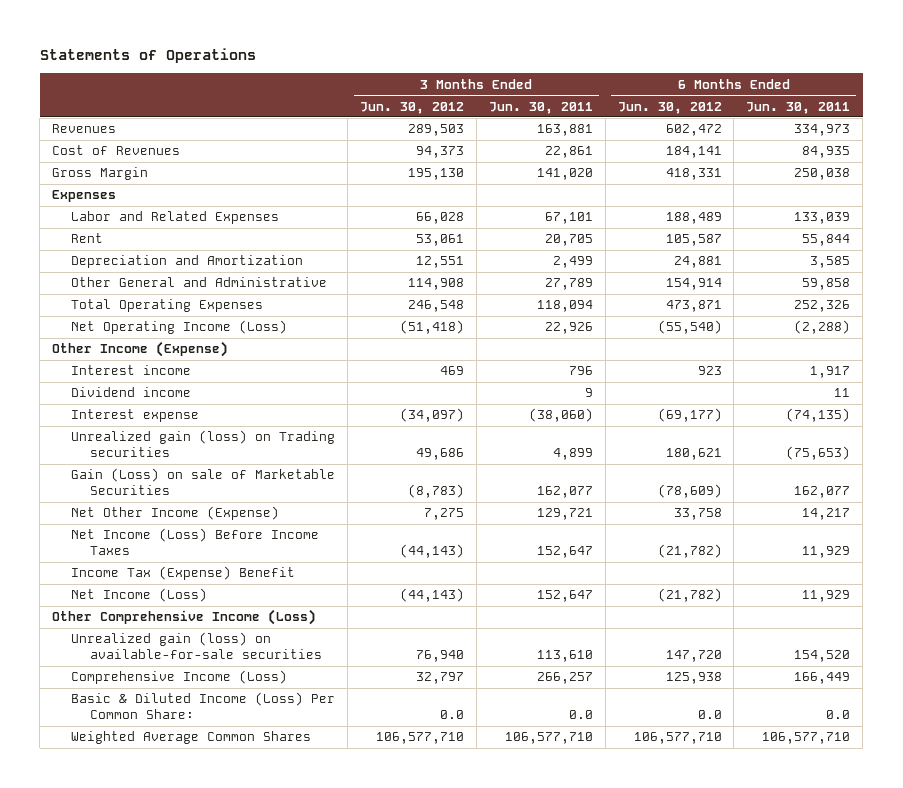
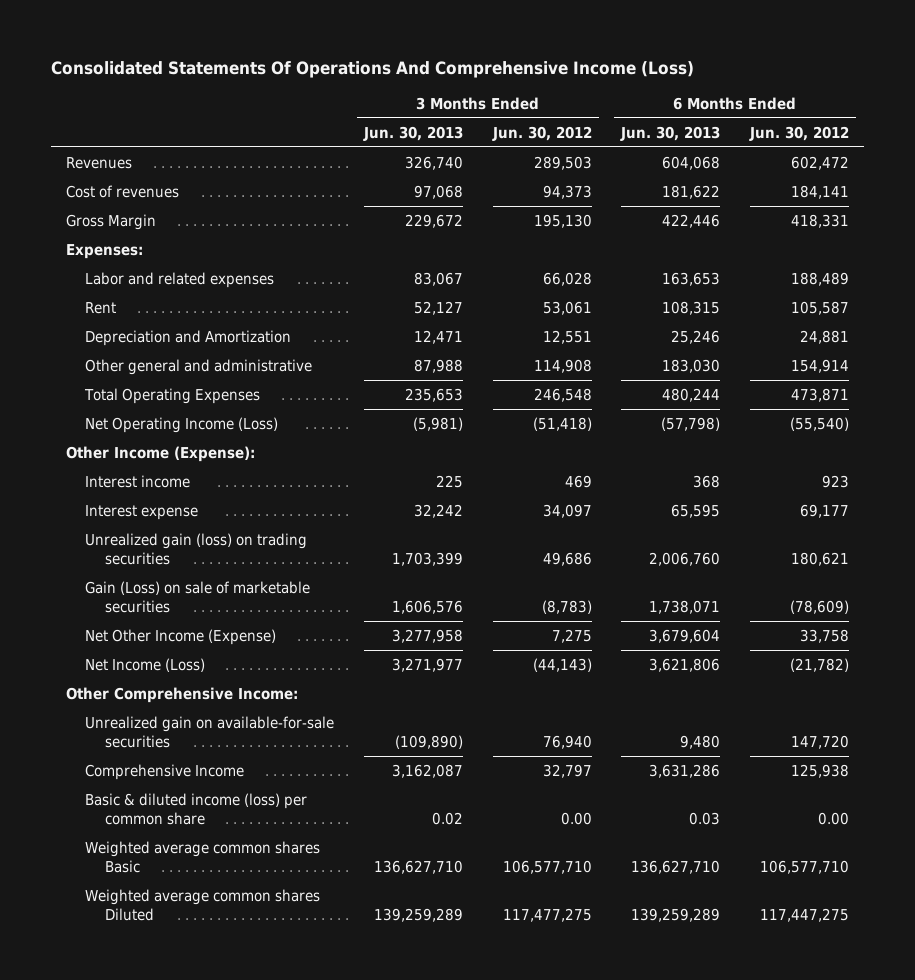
- Statements of Operations
+ Consolidated Statements Of Operations And Comprehensive Income (Loss)
- | 3 Months Ended Jun. 30, 2012 | 3 Months Ended Jun. 30, 2011 | 6 Months Ended Jun. 30, 2012 | 6 Months Ended Jun. 30, 2011
+ | 3 Months Ended Jun. 30, 2013 | 3 Months Ended Jun. 30, 2012 | 6 Months Ended Jun. 30, 2013 | 6 Months Ended Jun. 30, 2012
- Cost of Revenues | 94,373 | 22,861 | 184,141 | 84,935
+ Cost of revenues | 97,068 | 94,373 | 181,622 | 184,141
- Expenses
- Labor and Related Expenses | 66,028 | 67,101 | 188,489 | 133,039
+ Expenses:
+ Labor and related expenses | 83,067 | 66,028 | 163,653 | 188,489
- Other General and Administrative | 114,908 | 27,789 | 154,914 | 59,858
+ Other general and administrative | 87,988 | 114,908 | 183,030 | 154,914
- Other Income (Expense)
+ Other Income (Expense):
- Dividend income | | 9 | | 11
- Interest expense | (34,097) | (38,060) | (69,177) | (74,135)
- Unrealized gain (loss) on Trading securities | 49,686 | 4,899 | 180,621 | (75,653)
- Gain (Loss) on sale of Marketable Securities | (8,783) | 162,077 | (78,609) | 162,077
+ Interest expense | 32,242 | 34,097 | 65,595 | 69,177
+ Unrealized gain (loss) on trading securities | 1,703,399 | 49,686 | 2,006,760 | 180,621
+ Gain (Loss) on sale of marketable securities | 1,606,576 | (8,783) | 1,738,071 | (78,609)
- Net Income (Loss) Before Income Taxes | (44,143) | 152,647 | (21,782) | 11,929
- Income Tax (Expense) Benefit
- Other Comprehensive Income (Loss)
- Unrealized gain (loss) on available-for-sale securities | 76,940 | 113,610 | 147,720 | 154,520
- Comprehensive Income (Loss) | 32,797 | 266,257 | 125,938 | 166,449
- Basic & Diluted Income (Loss) Per Common Share: | 0.0 | 0.0 | 0.0 | 0.0
- Weighted Average Common Shares | 106,577,710 | 106,577,710 | 106,577,710 | 106,577,710
+ Other Comprehensive Income:
+ Unrealized gain on available-for-sale securities | (109,890) | 76,940 | 9,480 | 147,720
+ Comprehensive Income | 3,162,087 | 32,797 | 3,631,286 | 125,938
+ Basic & diluted income (loss) per common share | 0.02 | 0.00 | 0.03 | 0.00
+ Weighted average common shares Basic | 136,627,710 | 106,577,710 | 136,627,710 | 106,577,710
+ Weighted average common shares Diluted | 139,259,289 | 117,477,275 | 139,259,289 | 117,447,275

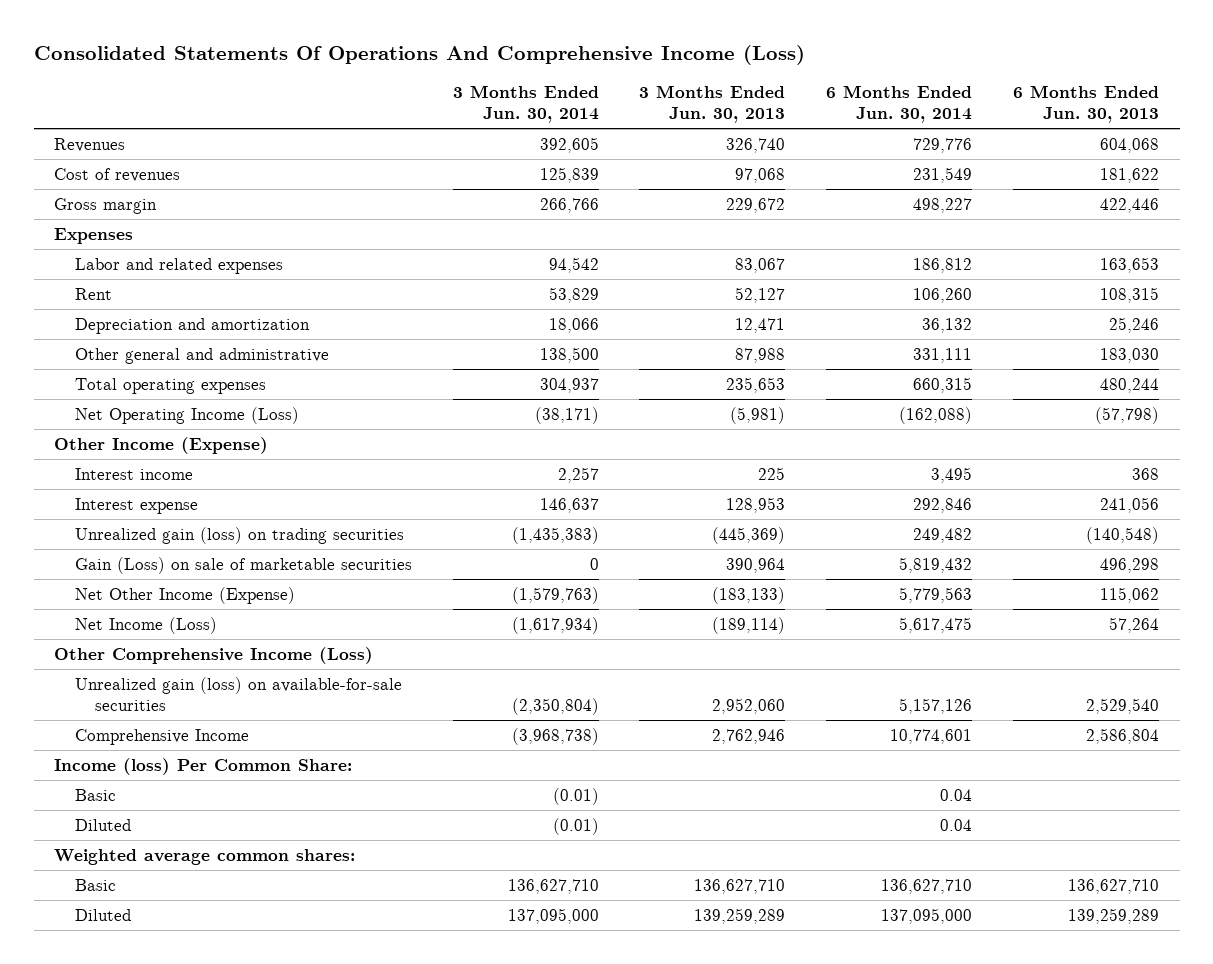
- | 3 Months Ended Jun. 30, 2013 | 3 Months Ended Jun. 30, 2012 | 6 Months Ended Jun. 30, 2013 | 6 Months Ended Jun. 30, 2012
+ | 3 Months Ended Jun. 30, 2014 | 3 Months Ended Jun. 30, 2013 | 6 Months Ended Jun. 30, 2014 | 6 Months Ended Jun. 30, 2013
- Gross Margin | 229,672 | 195,130 | 422,446 | 418,331
- Expenses:
+ Gross margin | 266,766 | 229,672 | 498,227 | 422,446
+ Expenses
- Depreciation and Amortization | 12,471 | 12,551 | 25,246 | 24,881
+ Depreciation and amortization | 18,066 | 12,471 | 36,132 | 25,246
- Total Operating Expenses | 235,653 | 246,548 | 480,244 | 473,871
+ Total operating expenses | 304,937 | 235,653 | 660,315 | 480,244
- Other Income (Expense):
+ Other Income (Expense)
- Interest expense | 32,242 | 34,097 | 65,595 | 69,177
- Unrealized gain (loss) on trading securities | 1,703,399 | 49,686 | 2,006,760 | 180,621
- Gain (Loss) on sale of marketable securities | 1,606,576 | (8,783) | 1,738,071 | (78,609)
- Net Other Income (Expense) | 3,277,958 | 7,275 | 3,679,604 | 33,758
- Net Income (Loss) | 3,271,977 | (44,143) | 3,621,806 | (21,782)
- Other Comprehensive Income:
- Unrealized gain on available-for-sale securities | (109,890) | 76,940 | 9,480 | 147,720
- Comprehensive Income | 3,162,087 | 32,797 | 3,631,286 | 125,938
- Basic & diluted income (loss) per common share | 0.02 | 0.00 | 0.03 | 0.00
- Weighted average common shares Basic | 136,627,710 | 106,577,710 | 136,627,710 | 106,577,710
- Weighted average common shares Diluted | 139,259,289 | 117,477,275 | 139,259,289 | 117,447,275
+ Interest expense | 146,637 | 128,953 | 292,846 | 241,056
+ Unrealized gain (loss) on trading securities | (1,435,383) | (445,369) | 249,482 | (140,548)
+ Gain (Loss) on sale of marketable securities | 0 | 390,964 | 5,819,432 | 496,298
+ Net Other Income (Expense) | (1,579,763) | (183,133) | 5,779,563 | 115,062
+ Net Income (Loss) | (1,617,934) | (189,114) | 5,617,475 | 57,264
+ Other Comprehensive Income (Loss)
+ Unrealized gain (loss) on available-for-sale securities | (2,350,804) | 2,952,060 | 5,157,126 | 2,529,540
+ Comprehensive Income | (3,968,738) | 2,762,946 | 10,774,601 | 2,586,804
+ Income (loss) Per Common Share:
+ Basic | (0.01) | | 0.04 |
+ Diluted | (0.01) | | 0.04 |
+ Weighted average common shares:
+ Basic | 136,627,710 | 136,627,710 | 136,627,710 | 136,627,710
+ Diluted | 137,095,000 | 139,259,289 | 137,095,000 | 139,259,289

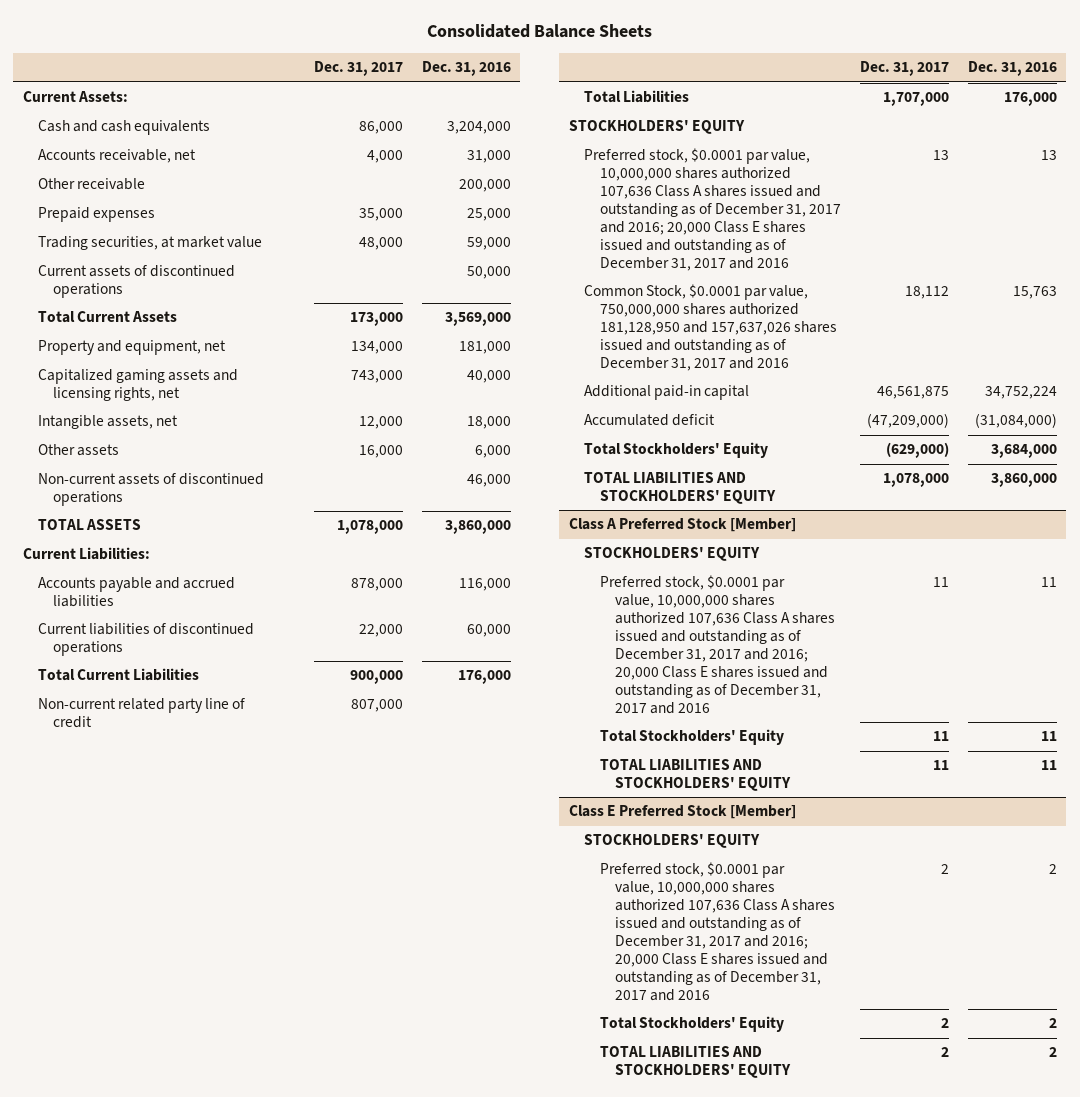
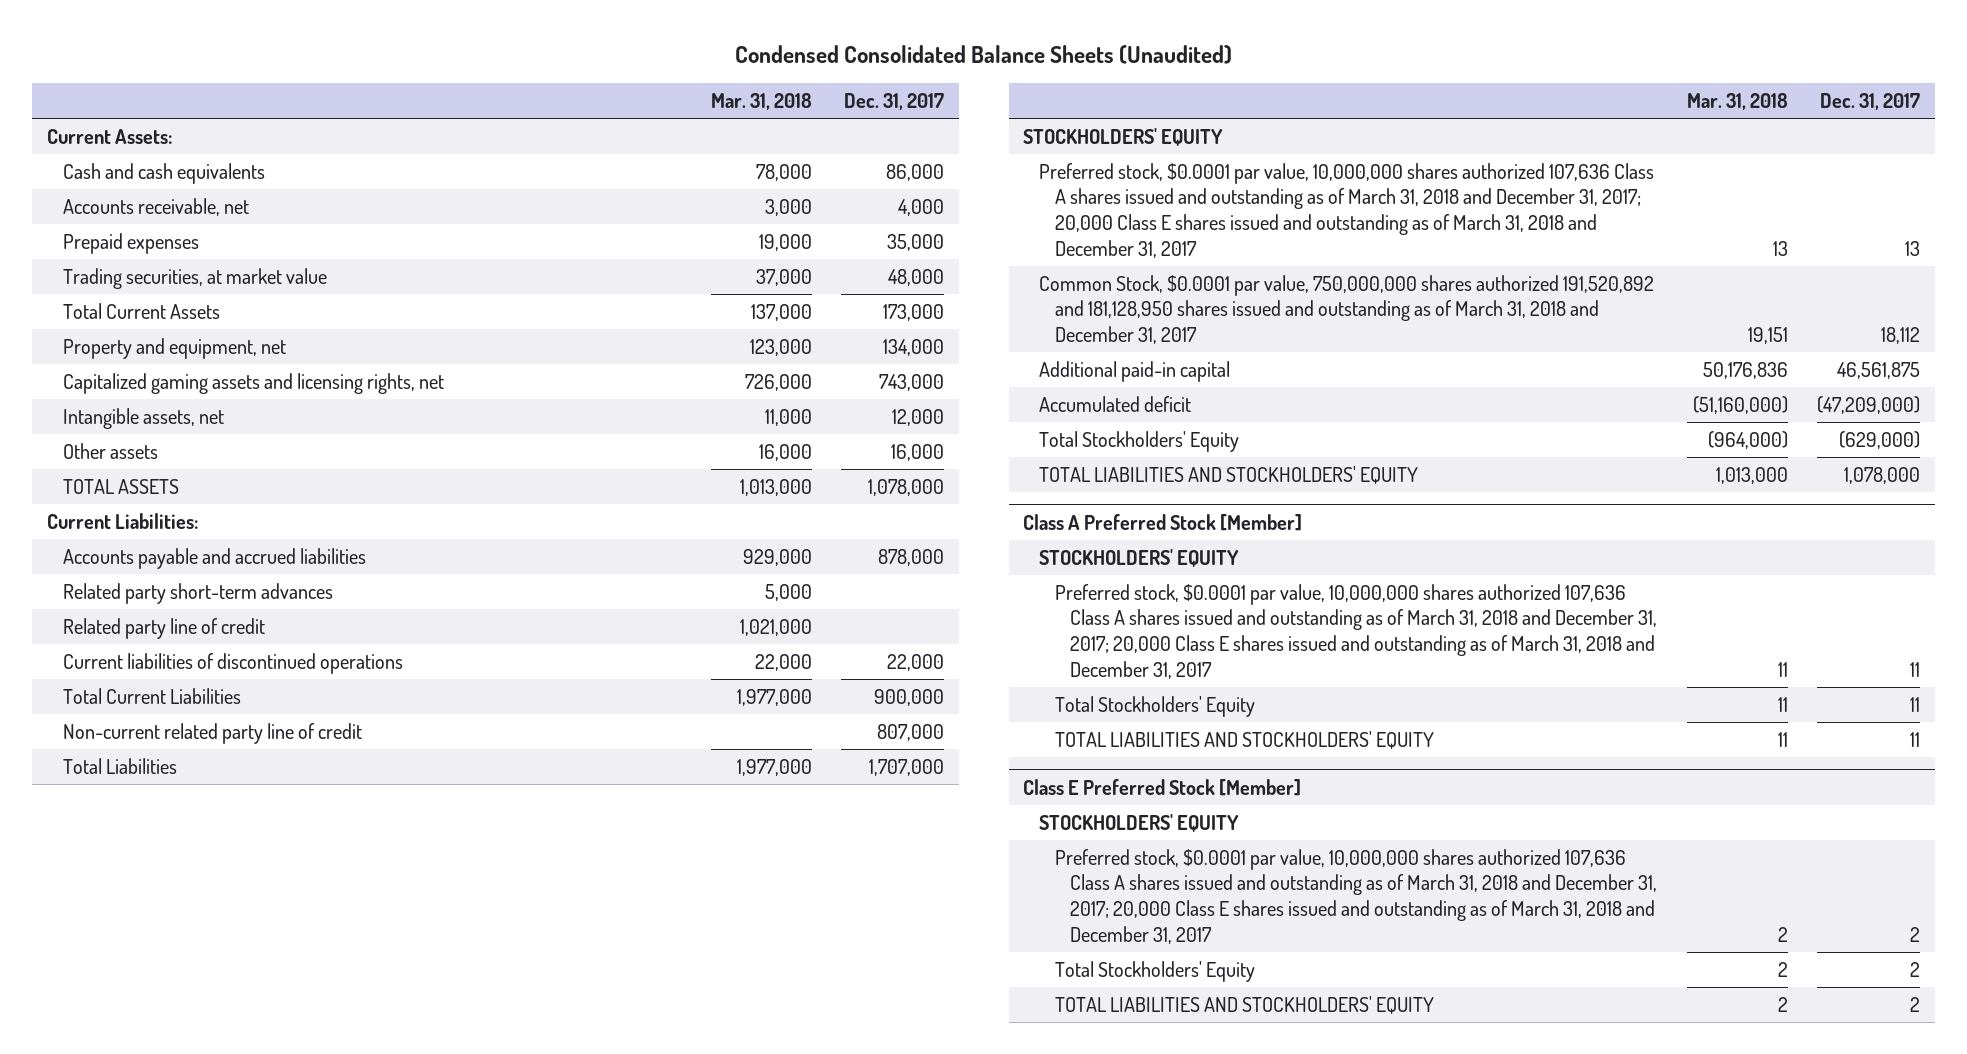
- Consolidated Balance Sheets
+ Condensed Consolidated Balance Sheets (Unaudited)
- | Dec. 31, 2017 | Dec. 31, 2016
+ | Mar. 31, 2018 | Dec. 31, 2017
- Other receivable | | 200,000
- Current assets of discontinued operations | | 50,000
- Non-current assets of discontinued operations | | 46,000
+ Related party short-term advances | 5,000 |
+ Related party line of credit | 1,021,000 |
- Preferred stock, $0.0001 par value, 10,000,000 shares authorized 107,636 Class A shares issued and outstanding as of December 31, 2017 and 2016; 20,000 Class E shares issued and outstanding as of December 31, 2017 and 2016 | 13 | 13
- Common Stock, $0.0001 par value, 750,000,000 shares authorized 181,128,950 and 157,637,026 shares issued and outstanding as of December 31, 2017 and 2016 | 18,112 | 15,763
+ Preferred stock, $0.0001 par value, 10,000,000 shares authorized 107,636 Class A shares issued and outstanding as of March 31, 2018 and December 31, 2017; 20,000 Class E shares issued and outstanding as of March 31, 2018 and December 31, 2017 | 13 | 13
+ Common Stock, $0.0001 par value, 750,000,000 shares authorized 191,520,892 and 181,128,950 shares issued and outstanding as of March 31, 2018 and December 31, 2017 | 19,151 | 18,112
@ Class A Preferred Stock [Member]
- Preferred stock, $0.0001 par value, 10,000,000 shares authorized 107,636 Class A shares issued and outstanding as of December 31, 2017 and 2016; 20,000 Class E shares issued and outstanding as of December 31, 2017 and 2016 | 11 | 11
+ Preferred stock, $0.0001 par value, 10,000,000 shares authorized 107,636 Class A shares issued and outstanding as of March 31, 2018 and December 31, 2017; 20,000 Class E shares issued and outstanding as of March 31, 2018 and December 31, 2017 | 11 | 11
@ Class E Preferred Stock [Member]
- Preferred stock, $0.0001 par value, 10,000,000 shares authorized 107,636 Class A shares issued and outstanding as of December 31, 2017 and 2016; 20,000 Class E shares issued and outstanding as of December 31, 2017 and 2016 | 2 | 2
+ Preferred stock, $0.0001 par value, 10,000,000 shares authorized 107,636 Class A shares issued and outstanding as of March 31, 2018 and December 31, 2017; 20,000 Class E shares issued and outstanding as of March 31, 2018 and December 31, 2017 | 2 | 2

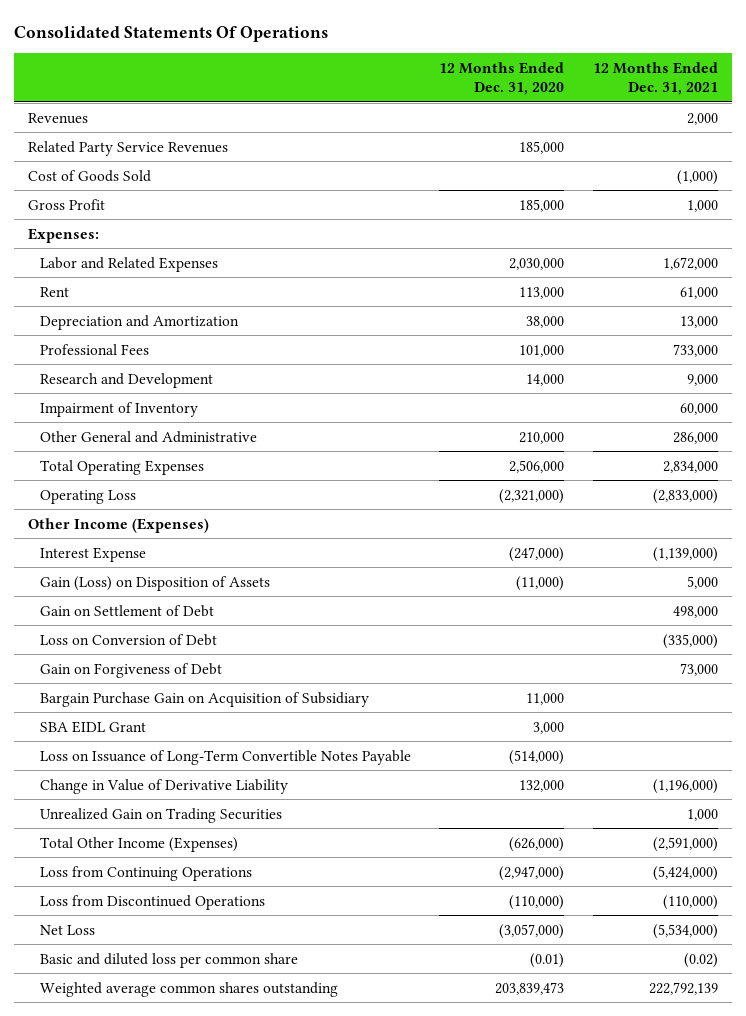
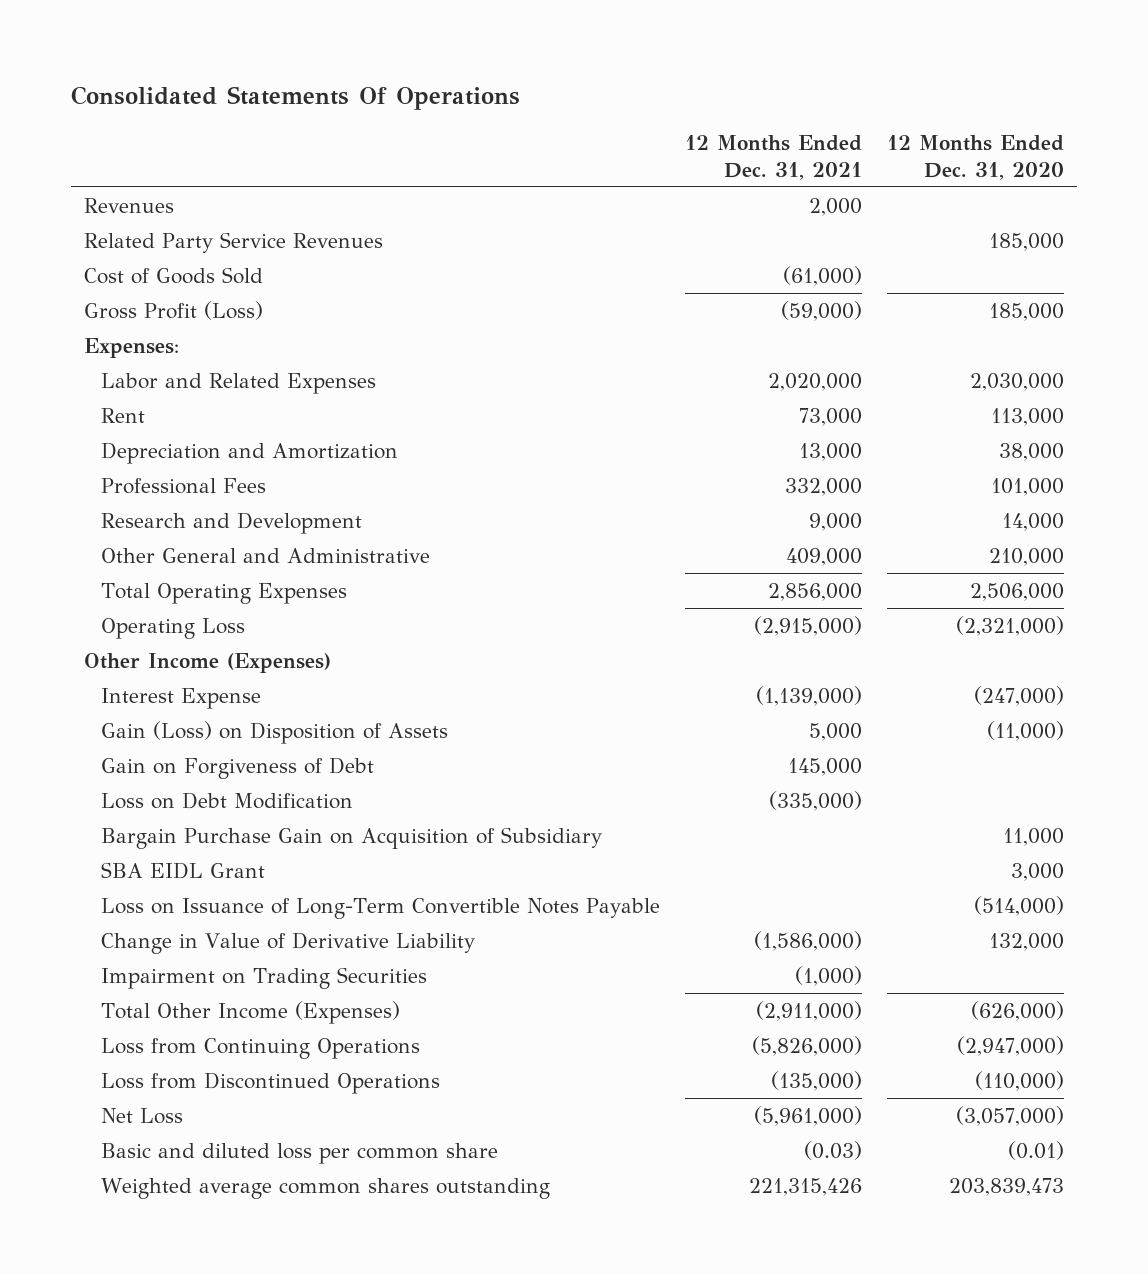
- | 12 Months Ended Dec. 31, 2020 | 12 Months Ended Dec. 31, 2021
+ | 12 Months Ended Dec. 31, 2021 | 12 Months Ended Dec. 31, 2020
- Cost of Goods Sold | | (1,000)
- Gross Profit | 185,000 | 1,000
+ Cost of Goods Sold | (61,000) |
+ Gross Profit (Loss) | (59,000) | 185,000
- Labor and Related Expenses | 2,030,000 | 1,672,000
- Rent | 113,000 | 61,000
+ Labor and Related Expenses | 2,020,000 | 2,030,000
+ Rent | 73,000 | 113,000
- Professional Fees | 101,000 | 733,000
+ Professional Fees | 332,000 | 101,000
- Impairment of Inventory | | 60,000
- Other General and Administrative | 210,000 | 286,000
- Total Operating Expenses | 2,506,000 | 2,834,000
- Operating Loss | (2,321,000) | (2,833,000)
+ Other General and Administrative | 409,000 | 210,000
+ Total Operating Expenses | 2,856,000 | 2,506,000
+ Operating Loss | (2,915,000) | (2,321,000)
- Gain on Settlement of Debt | | 498,000
- Loss on Conversion of Debt | | (335,000)
- Gain on Forgiveness of Debt | | 73,000
+ Gain on Forgiveness of Debt | 145,000 |
+ Loss on Debt Modification | (335,000) |
- Change in Value of Derivative Liability | 132,000 | (1,196,000)
- Unrealized Gain on Trading Securities | | 1,000
- Total Other Income (Expenses) | (626,000) | (2,591,000)
- Loss from Continuing Operations | (2,947,000) | (5,424,000)
- Loss from Discontinued Operations | (110,000) | (110,000)
- Net Loss | (3,057,000) | (5,534,000)
- Basic and diluted loss per common share | (0.01) | (0.02)
- Weighted average common shares outstanding | 203,839,473 | 222,792,139
+ Change in Value of Derivative Liability | (1,586,000) | 132,000
+ Impairment on Trading Securities | (1,000) |
+ Total Other Income (Expenses) | (2,911,000) | (626,000)
+ Loss from Continuing Operations | (5,826,000) | (2,947,000)
+ Loss from Discontinued Operations | (135,000) | (110,000)
+ Net Loss | (5,961,000) | (3,057,000)
+ Basic and diluted loss per common share | (0.03) | (0.01)
+ Weighted average common shares outstanding | 221,315,426 | 203,839,473

